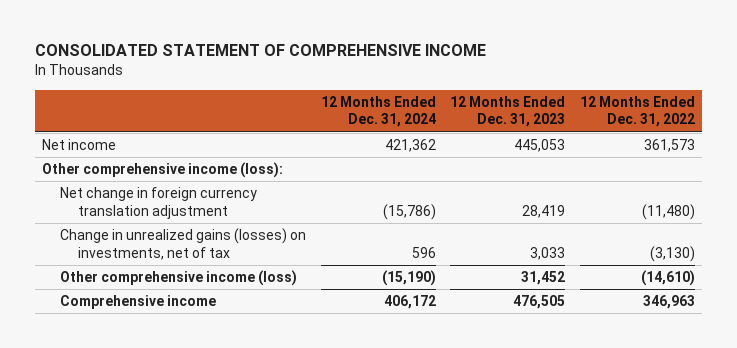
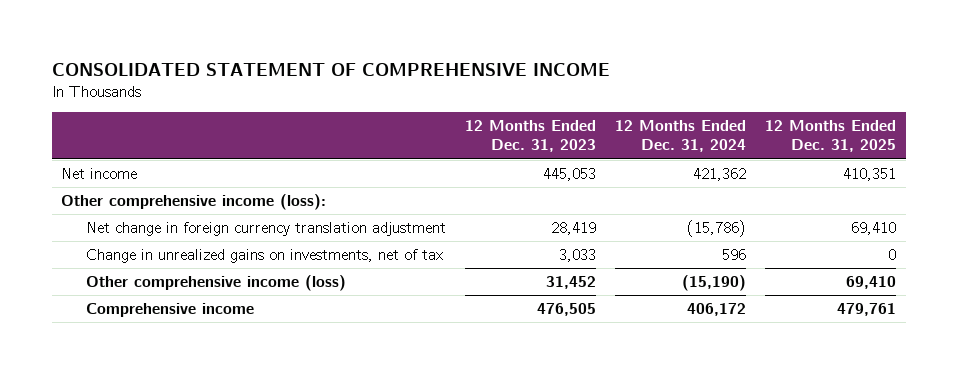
- | 12 Months Ended Dec. 31, 2024 | 12 Months Ended Dec. 31, 2023 | 12 Months Ended Dec. 31, 2022
+ | 12 Months Ended Dec. 31, 2023 | 12 Months Ended Dec. 31, 2024 | 12 Months Ended Dec. 31, 2025
- Change in unrealized gains (losses) on investments, net of tax | 596 | 3,033 | (3,130)
+ Change in unrealized gains on investments, net of tax | 3,033 | 596 | 0

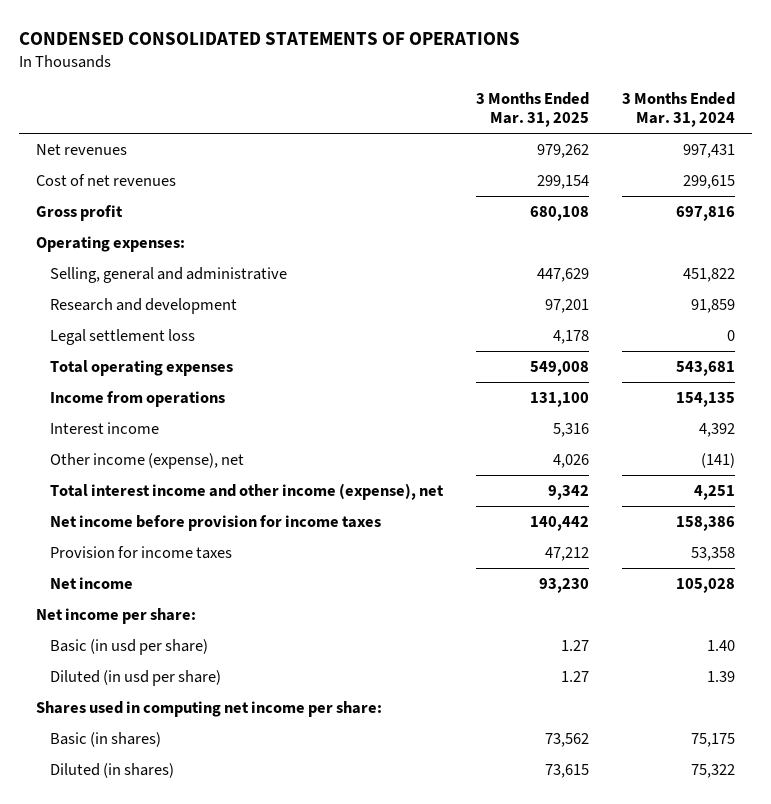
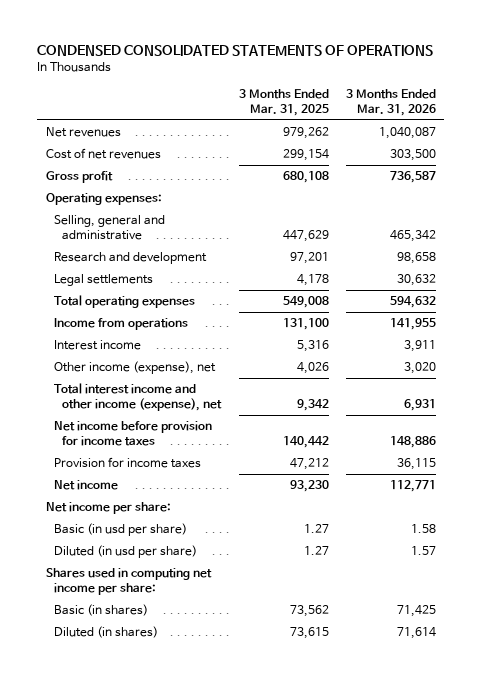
- | 3 Months Ended Mar. 31, 2025 | 3 Months Ended Mar. 31, 2024
+ | 3 Months Ended Mar. 31, 2025 | 3 Months Ended Mar. 31, 2026
- Legal settlement loss | 4,178 | 0
+ Legal settlements | 4,178 | 30,632

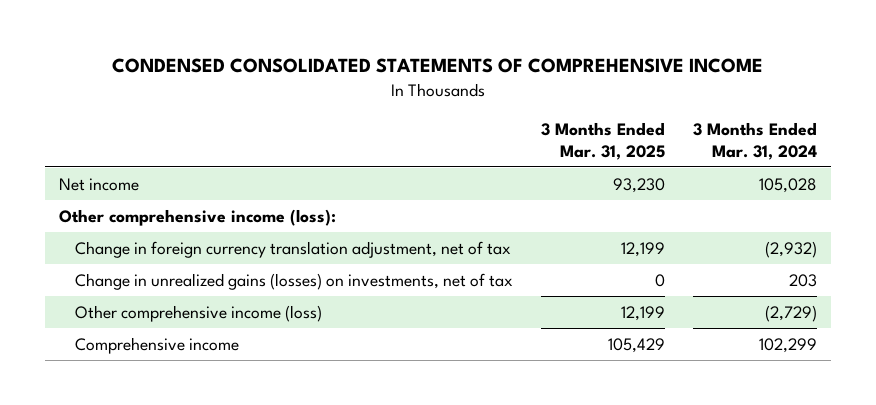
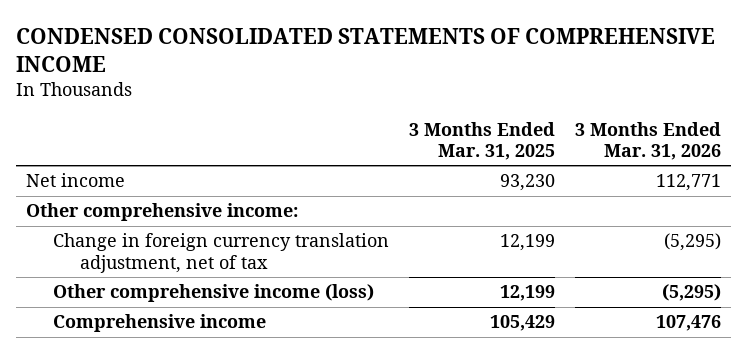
- | 3 Months Ended Mar. 31, 2025 | 3 Months Ended Mar. 31, 2024
+ | 3 Months Ended Mar. 31, 2025 | 3 Months Ended Mar. 31, 2026
- Other comprehensive income (loss):
+ Other comprehensive income:
- Change in unrealized gains (losses) on investments, net of tax | 0 | 203

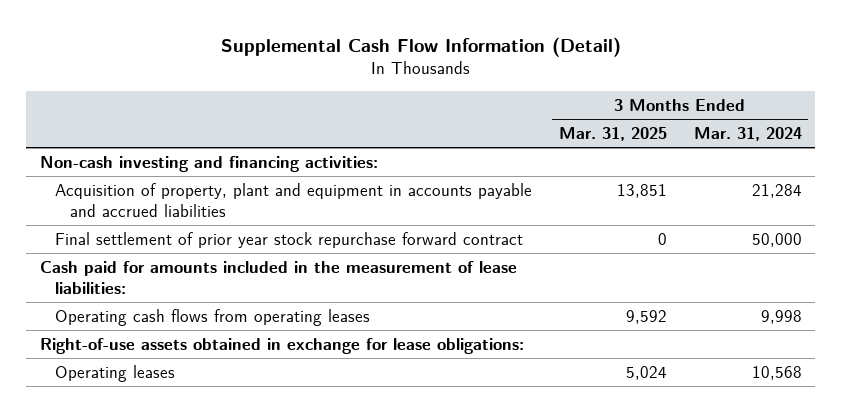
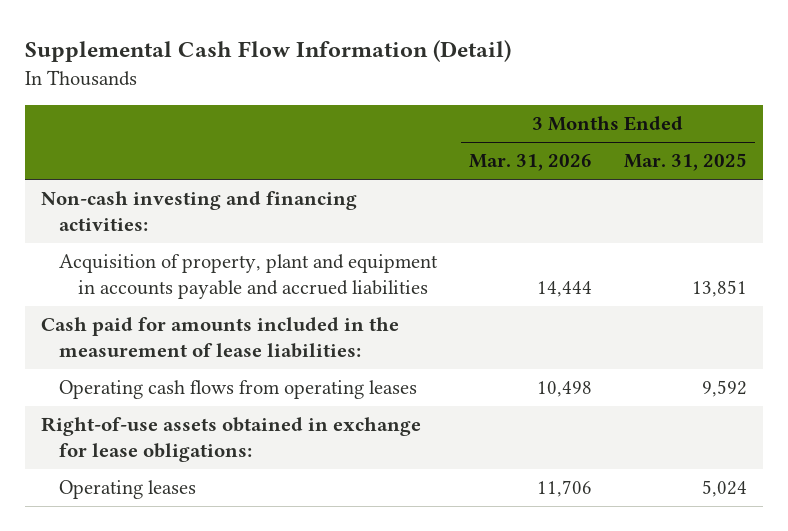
- | 3 Months Ended Mar. 31, 2025 | 3 Months Ended Mar. 31, 2024
+ | 3 Months Ended Mar. 31, 2026 | 3 Months Ended Mar. 31, 2025
- Final settlement of prior year stock repurchase forward contract | 0 | 50,000

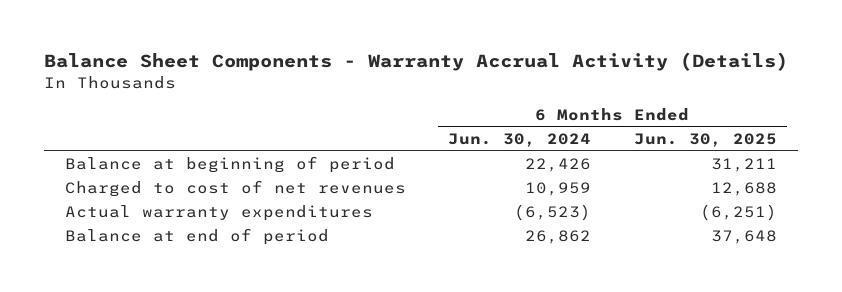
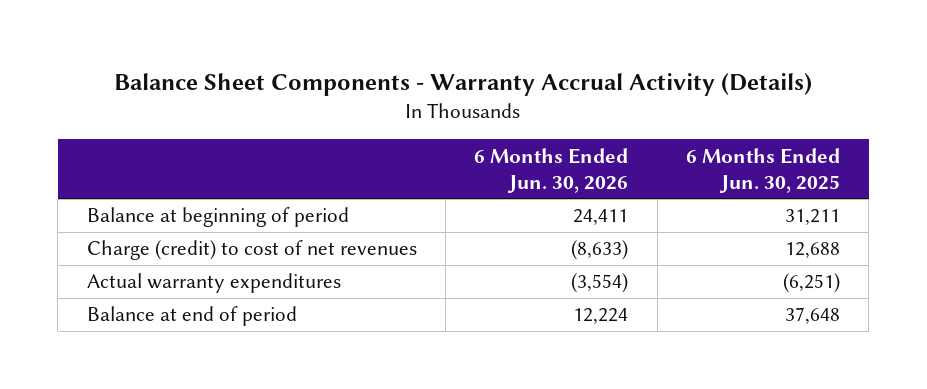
- | 6 Months Ended Jun. 30, 2024 | 6 Months Ended Jun. 30, 2025
+ | 6 Months Ended Jun. 30, 2026 | 6 Months Ended Jun. 30, 2025
- Charged to cost of net revenues | 10,959 | 12,688
+ Charge (credit) to cost of net revenues | (8,633) | 12,688

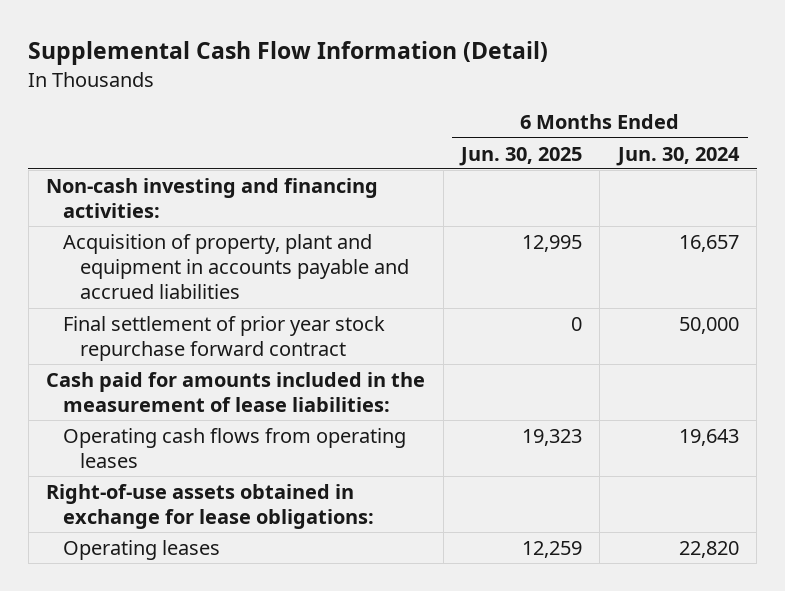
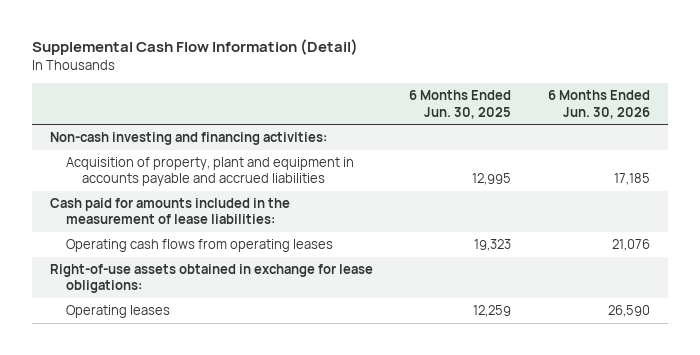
- | 6 Months Ended Jun. 30, 2025 | 6 Months Ended Jun. 30, 2024
+ | 6 Months Ended Jun. 30, 2025 | 6 Months Ended Jun. 30, 2026
- Final settlement of prior year stock repurchase forward contract | 0 | 50,000

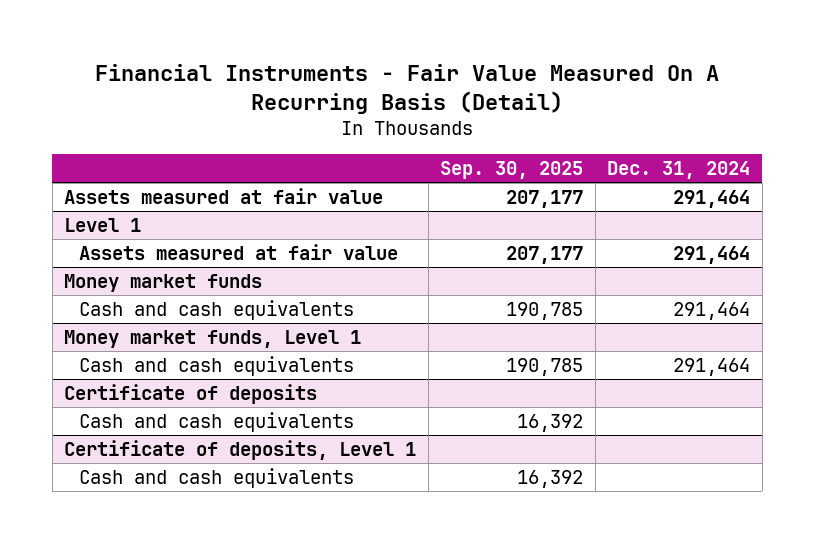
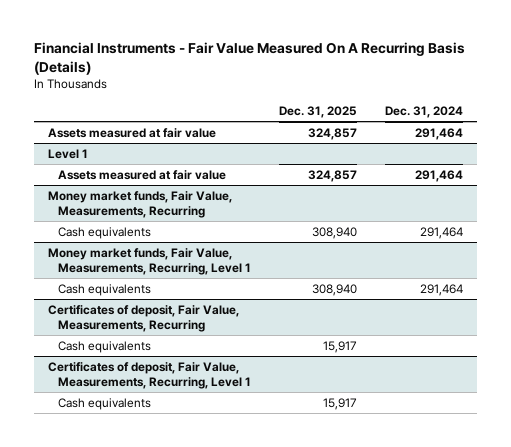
- Financial Instruments - Fair Value Measured On A Recurring Basis (Detail)
+ Financial Instruments - Fair Value Measured On A Recurring Basis (Details)
- | Sep. 30, 2025 | Dec. 31, 2024
+ | Dec. 31, 2025 | Dec. 31, 2024
- Money market funds
- Cash and cash equivalents | 190,785 | 291,464
- Money market funds, Level 1
- Cash and cash equivalents | 190,785 | 291,464
- Certificate of deposits
- Cash and cash equivalents | 16,392 |
- Certificate of deposits, Level 1
- Cash and cash equivalents | 16,392 |
+ Money market funds, Fair Value, Measurements, Recurring
+ Cash equivalents | 308,940 | 291,464
+ Money market funds, Fair Value, Measurements, Recurring, Level 1
+ Cash equivalents | 308,940 | 291,464
+ Certificates of deposit, Fair Value, Measurements, Recurring
+ Cash equivalents | 15,917 |
+ Certificates of deposit, Fair Value, Measurements, Recurring, Level 1
+ Cash equivalents | 15,917 |

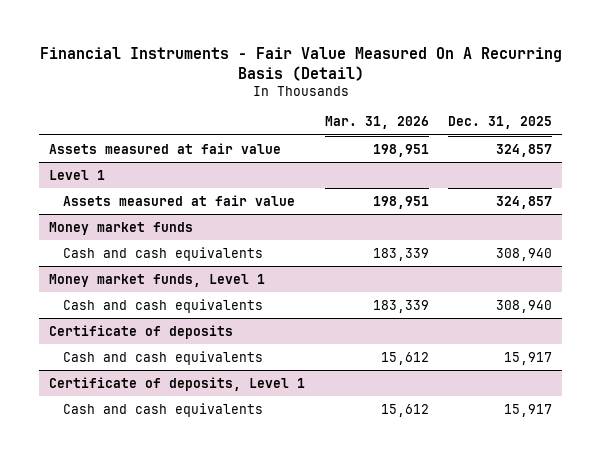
- Financial Instruments - Fair Value Measured On A Recurring Basis (Details)
+ Financial Instruments - Fair Value Measured On A Recurring Basis (Detail)
- | Dec. 31, 2025 | Dec. 31, 2024
+ | Mar. 31, 2026 | Dec. 31, 2025
- Money market funds, Fair Value, Measurements, Recurring
- Cash equivalents | 308,940 | 291,464
- Money market funds, Fair Value, Measurements, Recurring, Level 1
- Cash equivalents | 308,940 | 291,464
- Certificates of deposit, Fair Value, Measurements, Recurring
- Cash equivalents | 15,917 |
- Certificates of deposit, Fair Value, Measurements, Recurring, Level 1
- Cash equivalents | 15,917 |
+ Money market funds
+ Cash and cash equivalents | 183,339 | 308,940
+ Money market funds, Level 1
+ Cash and cash equivalents | 183,339 | 308,940
+ Certificate of deposits
+ Cash and cash equivalents | 15,612 | 15,917
+ Certificate of deposits, Level 1
+ Cash and cash equivalents | 15,612 | 15,917

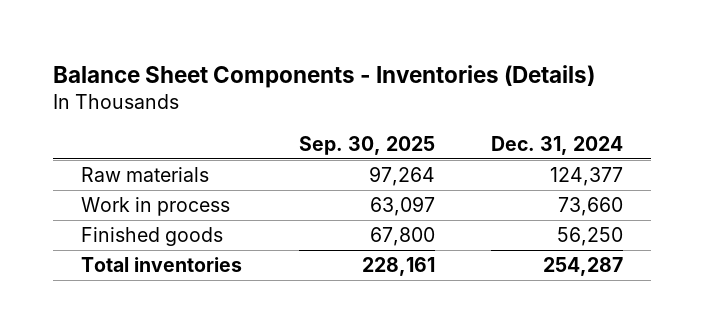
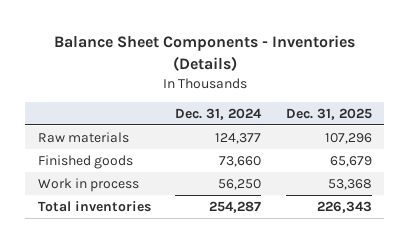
- | Sep. 30, 2025 | Dec. 31, 2024
+ | Dec. 31, 2024 | Dec. 31, 2025
- Work in process | 63,097 | 73,660
- Finished goods | 67,800 | 56,250
+ Finished goods | 73,660 | 65,679
+ Work in process | 56,250 | 53,368

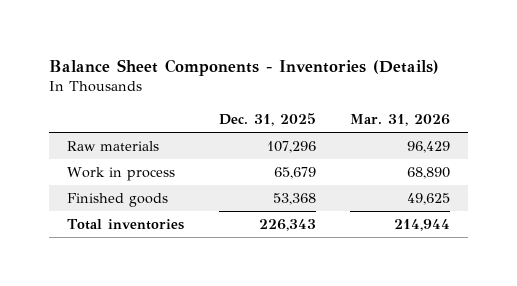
- | Dec. 31, 2024 | Dec. 31, 2025
+ | Dec. 31, 2025 | Mar. 31, 2026
- Finished goods | 73,660 | 65,679
- Work in process | 56,250 | 53,368
+ Work in process | 65,679 | 68,890
+ Finished goods | 53,368 | 49,625

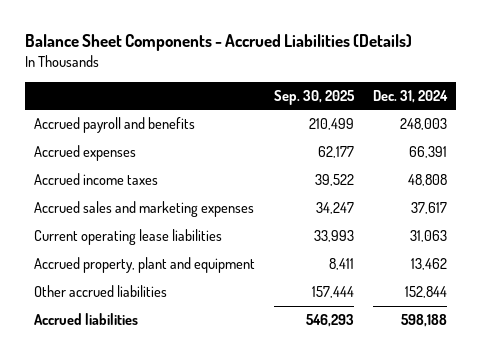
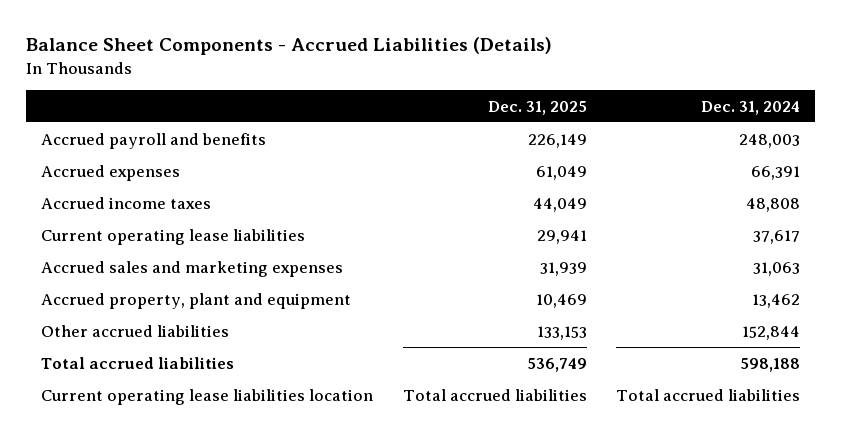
- | Sep. 30, 2025 | Dec. 31, 2024
+ | Dec. 31, 2025 | Dec. 31, 2024
- Accrued sales and marketing expenses | 34,247 | 37,617
- Current operating lease liabilities | 33,993 | 31,063
+ Current operating lease liabilities | 29,941 | 37,617
+ Accrued sales and marketing expenses | 31,939 | 31,063
- Accrued liabilities | 546,293 | 598,188
+ Total accrued liabilities | 536,749 | 598,188
+ Current operating lease liabilities location | Total accrued liabilities | Total accrued liabilities

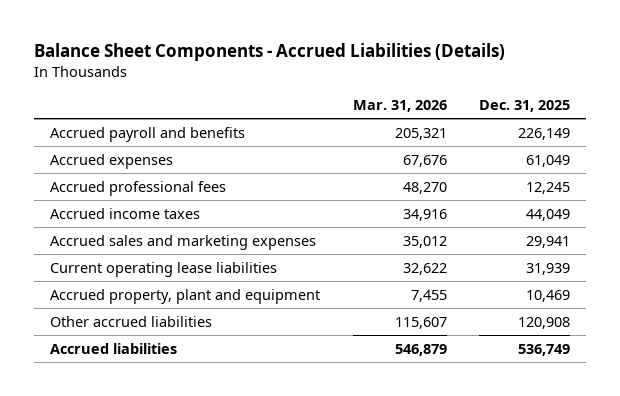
- | Dec. 31, 2025 | Dec. 31, 2024
+ | Mar. 31, 2026 | Dec. 31, 2025
+ Accrued professional fees | 48,270 | 12,245
- Current operating lease liabilities | 29,941 | 37,617
- Accrued sales and marketing expenses | 31,939 | 31,063
+ Accrued sales and marketing expenses | 35,012 | 29,941
+ Current operating lease liabilities | 32,622 | 31,939
- Other accrued liabilities | 133,153 | 152,844
- Total accrued liabilities | 536,749 | 598,188
- Current operating lease liabilities location | Total accrued liabilities | Total accrued liabilities
+ Other accrued liabilities | 115,607 | 120,908
+ Accrued liabilities | 546,879 | 536,749

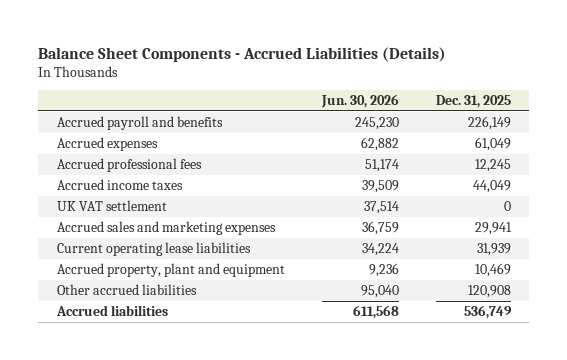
- | Mar. 31, 2026 | Dec. 31, 2025
+ | Jun. 30, 2026 | Dec. 31, 2025
+ UK VAT settlement | 37,514 | 0

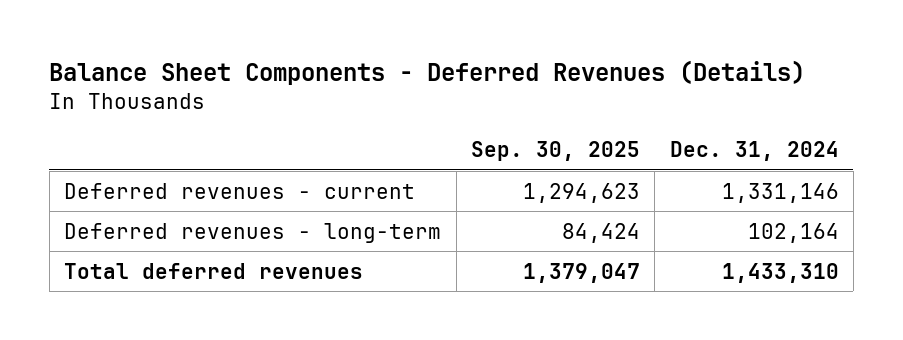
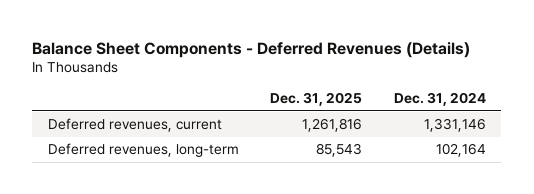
- | Sep. 30, 2025 | Dec. 31, 2024
+ | Dec. 31, 2025 | Dec. 31, 2024
- Deferred revenues - current | 1,294,623 | 1,331,146
- Deferred revenues - long-term | 84,424 | 102,164
- Total deferred revenues | 1,379,047 | 1,433,310
+ Deferred revenues, current | 1,261,816 | 1,331,146
+ Deferred revenues, long-term | 85,543 | 102,164

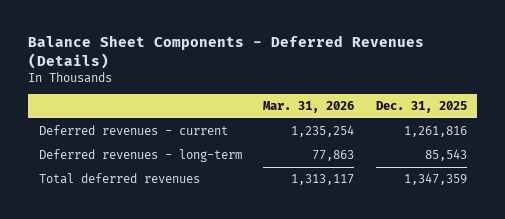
- | Dec. 31, 2025 | Dec. 31, 2024
+ | Mar. 31, 2026 | Dec. 31, 2025
- Deferred revenues, current | 1,261,816 | 1,331,146
- Deferred revenues, long-term | 85,543 | 102,164
+ Deferred revenues - current | 1,235,254 | 1,261,816
+ Deferred revenues - long-term | 77,863 | 85,543
+ Total deferred revenues | 1,313,117 | 1,347,359

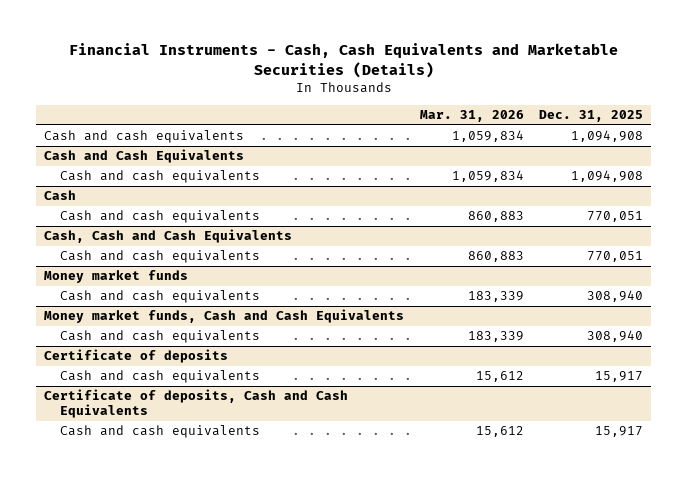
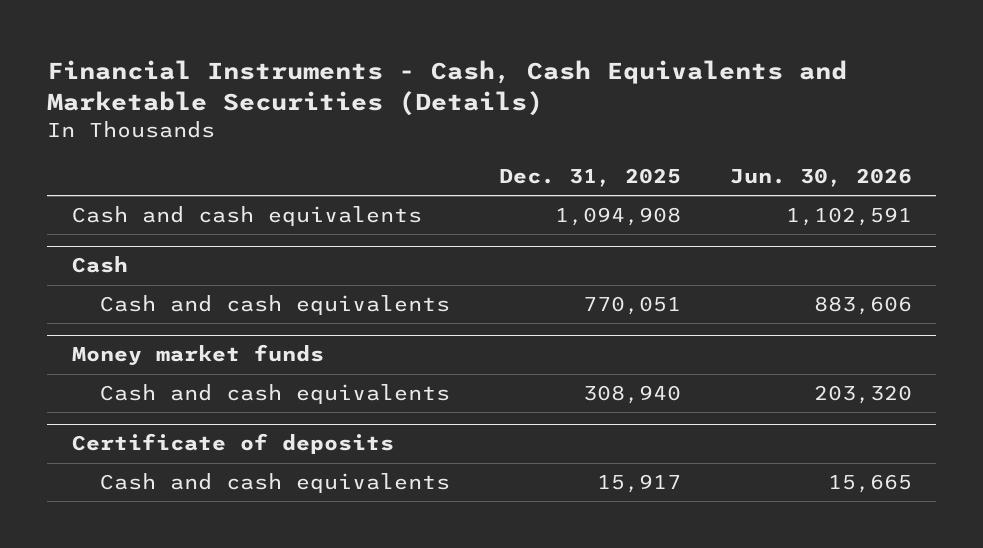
- | Mar. 31, 2026 | Dec. 31, 2025
+ | Dec. 31, 2025 | Jun. 30, 2026
- Cash and Cash Equivalents
- Cash and cash equivalents | 1,059,834 | 1,094,908
- Cash, Cash and Cash Equivalents
- Cash and cash equivalents | 860,883 | 770,051
- Money market funds, Cash and Cash Equivalents
- Cash and cash equivalents | 183,339 | 308,940
- Certificate of deposits, Cash and Cash Equivalents
- Cash and cash equivalents | 15,612 | 15,917

